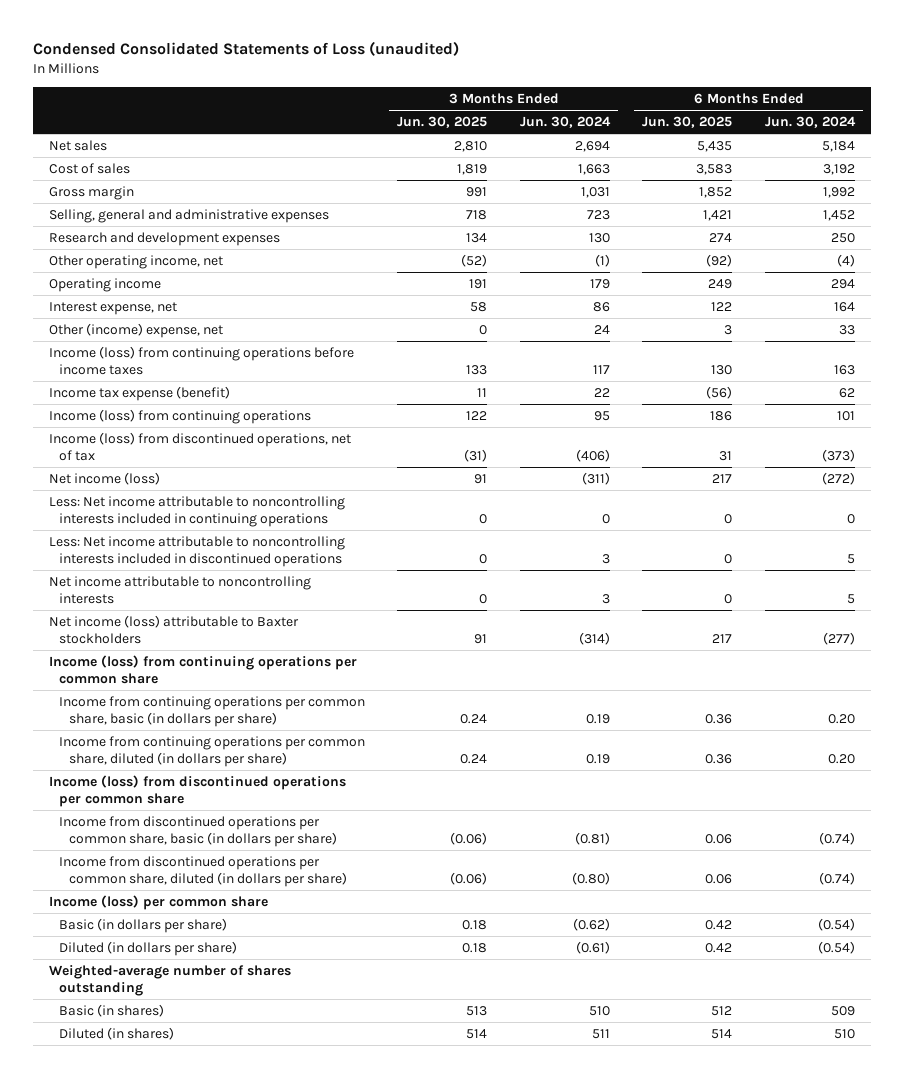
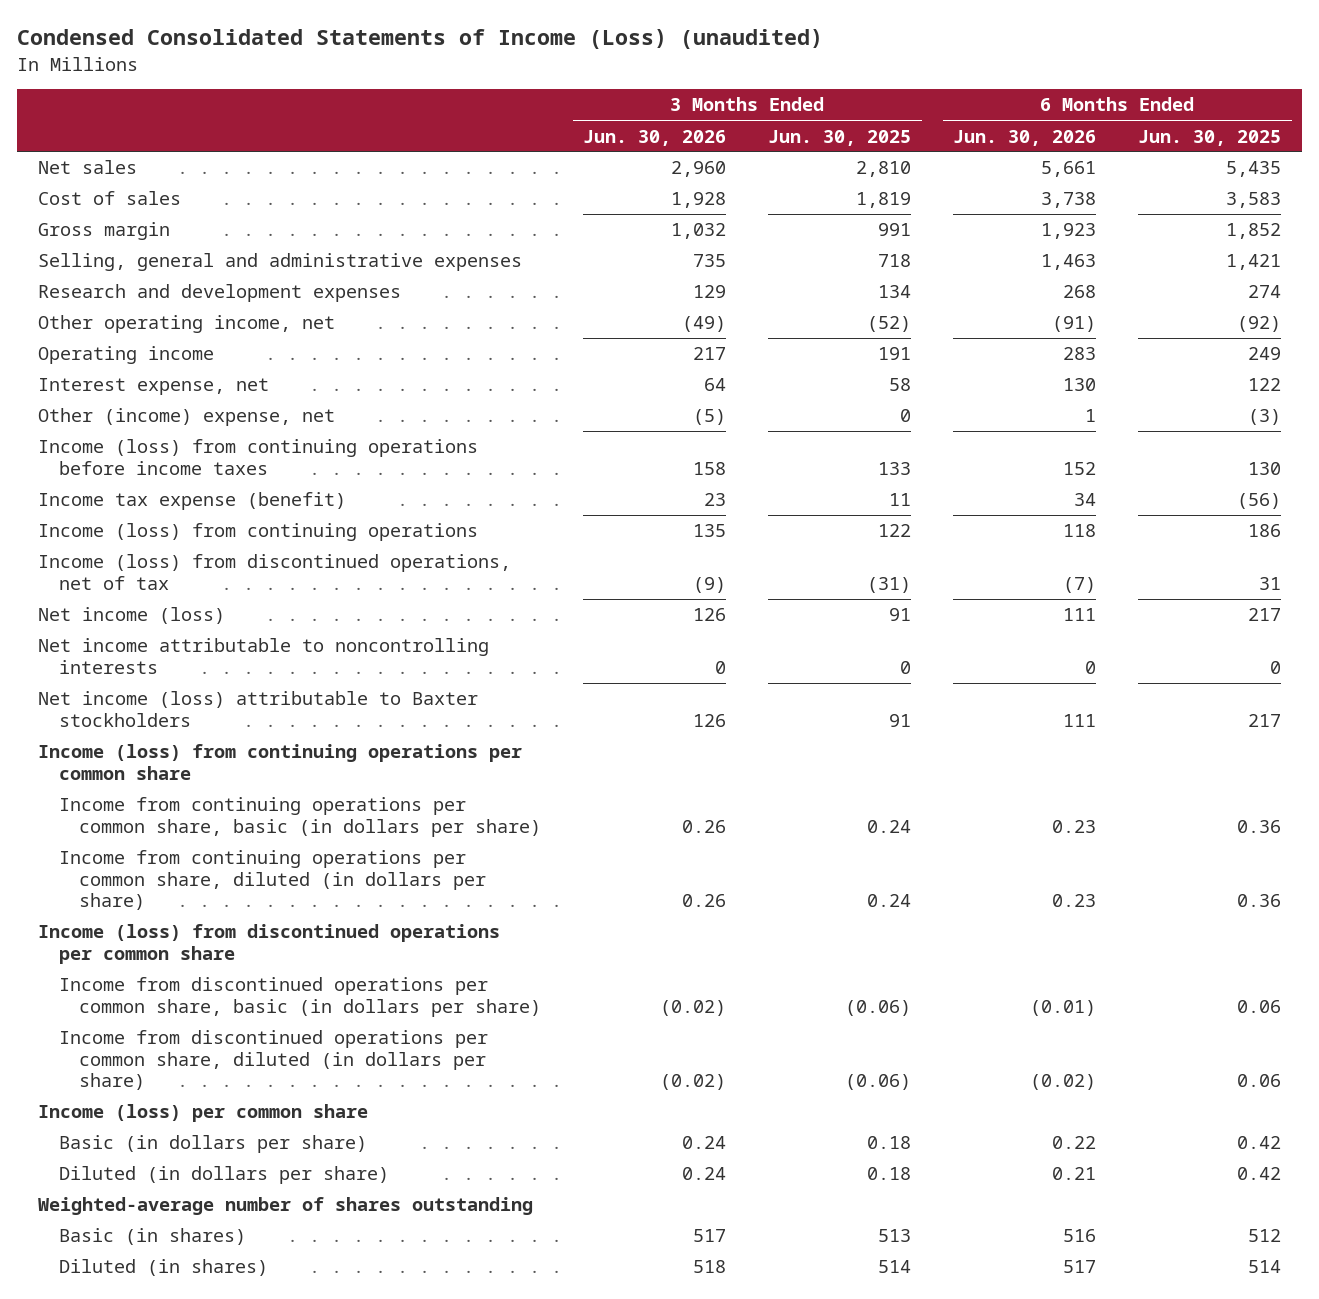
- Condensed Consolidated Statements of Loss (unaudited)
+ Condensed Consolidated Statements of Income (Loss) (unaudited)
- | 3 Months Ended Jun. 30, 2025 | 3 Months Ended Jun. 30, 2024 | 6 Months Ended Jun. 30, 2025 | 6 Months Ended Jun. 30, 2024
+ | 3 Months Ended Jun. 30, 2026 | 3 Months Ended Jun. 30, 2025 | 6 Months Ended Jun. 30, 2026 | 6 Months Ended Jun. 30, 2025
- Other (income) expense, net | 0 | 24 | 3 | 33
+ Other (income) expense, net | (5) | 0 | 1 | (3)
- Less: Net income attributable to noncontrolling interests included in continuing operations | 0 | 0 | 0 | 0
- Less: Net income attributable to noncontrolling interests included in discontinued operations | 0 | 3 | 0 | 5

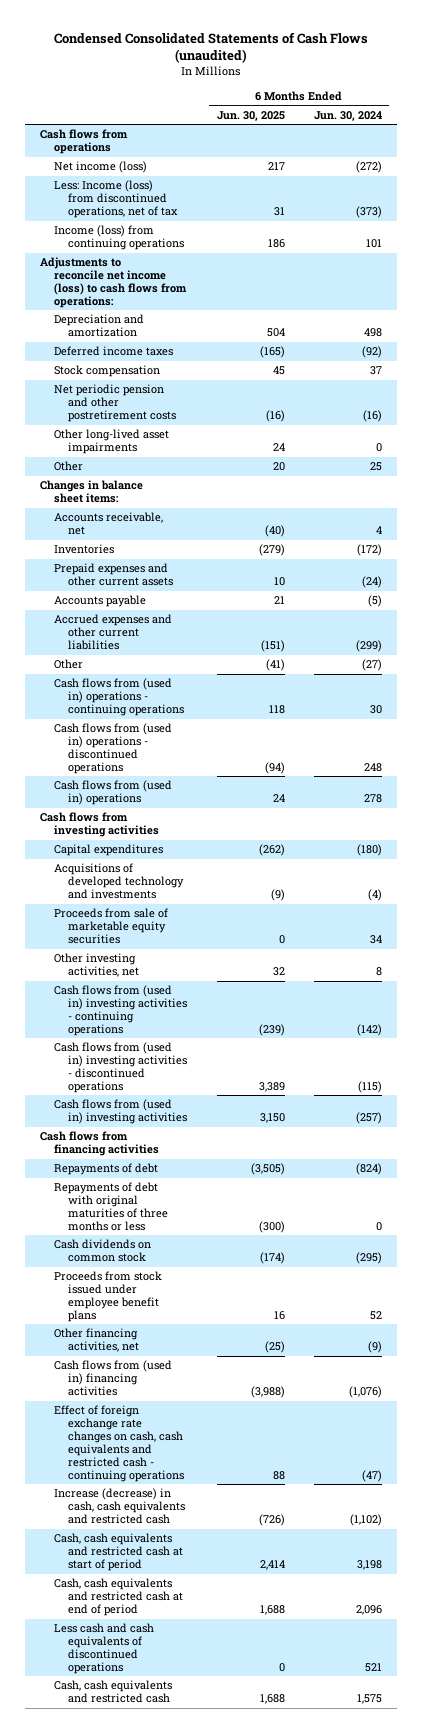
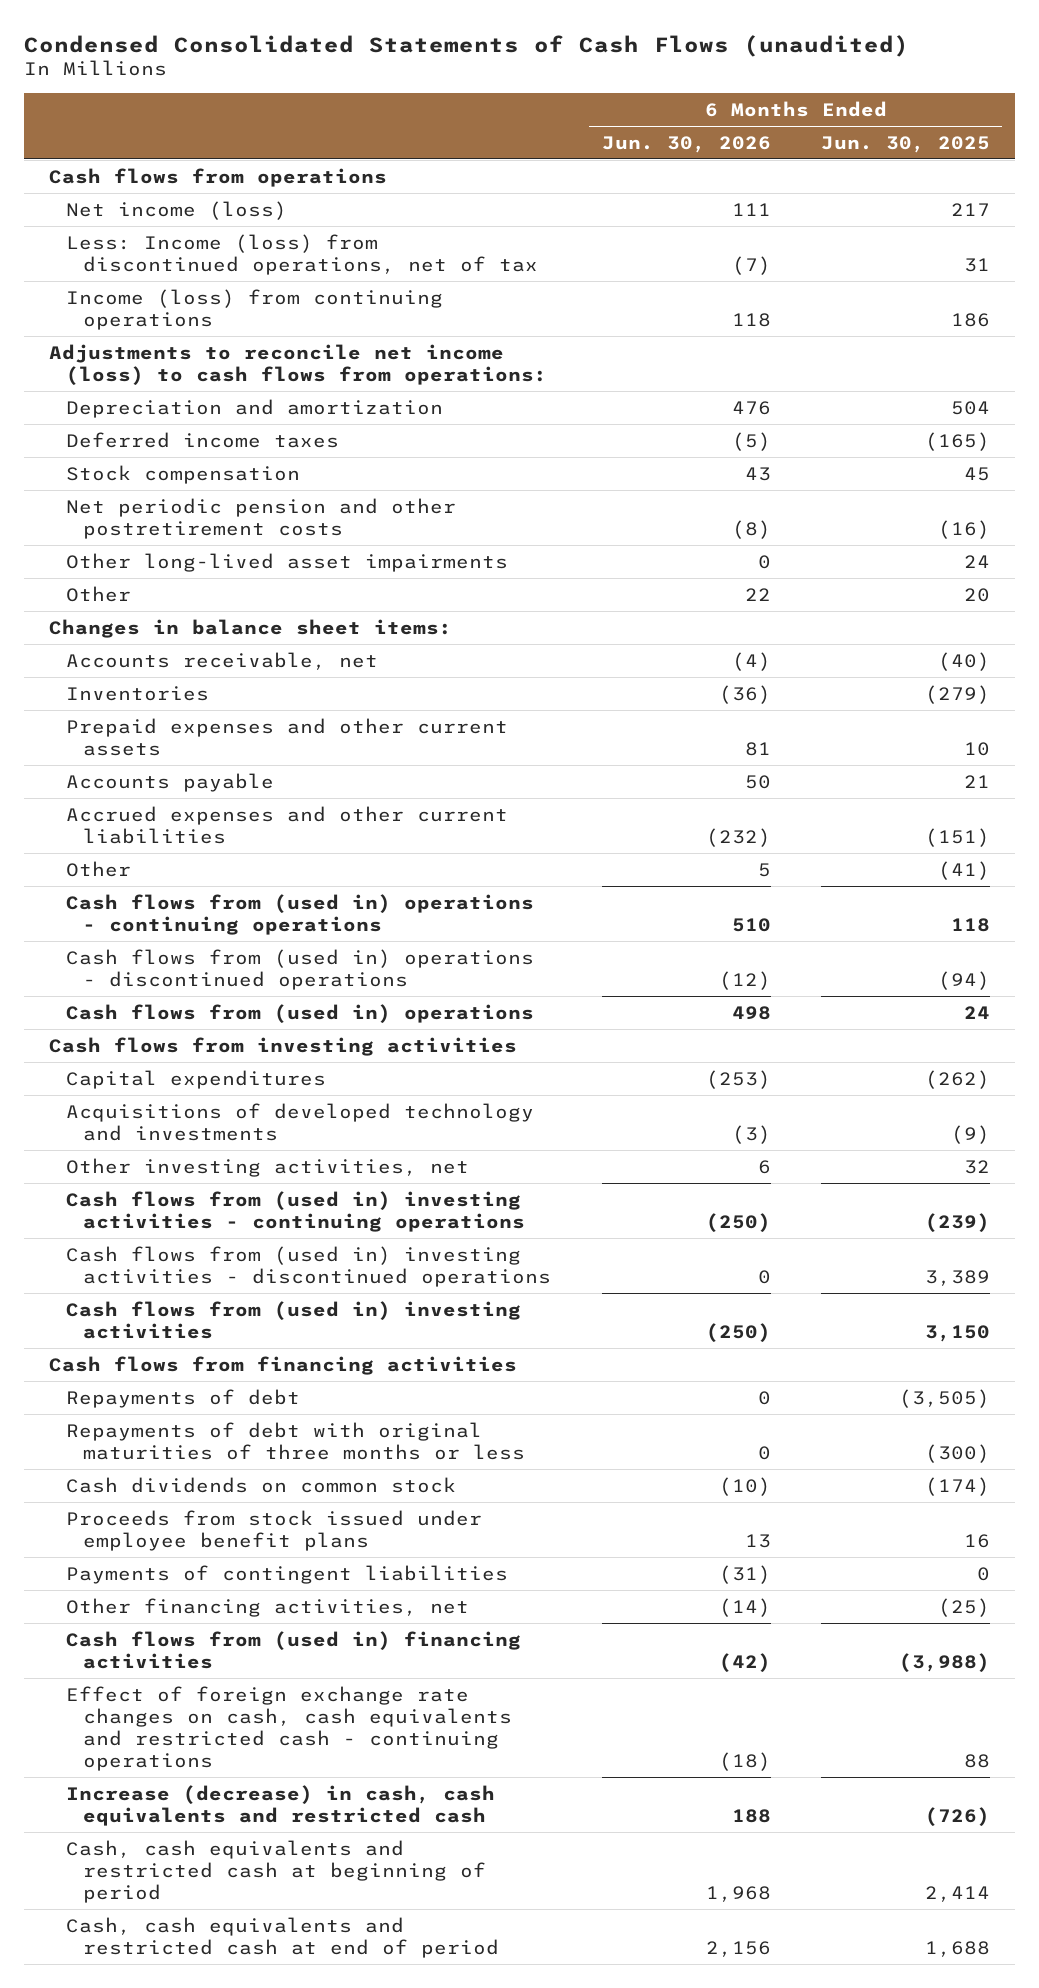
- | 6 Months Ended Jun. 30, 2025 | 6 Months Ended Jun. 30, 2024
+ | 6 Months Ended Jun. 30, 2026 | 6 Months Ended Jun. 30, 2025
- Proceeds from sale of marketable equity securities | 0 | 34
+ Payments of contingent liabilities | (31) | 0
- Cash, cash equivalents and restricted cash at start of period | 2,414 | 3,198
+ Cash, cash equivalents and restricted cash at beginning of period | 1,968 | 2,414
- Less cash and cash equivalents of discontinued operations | 0 | 521
- Cash, cash equivalents and restricted cash | 1,688 | 1,575

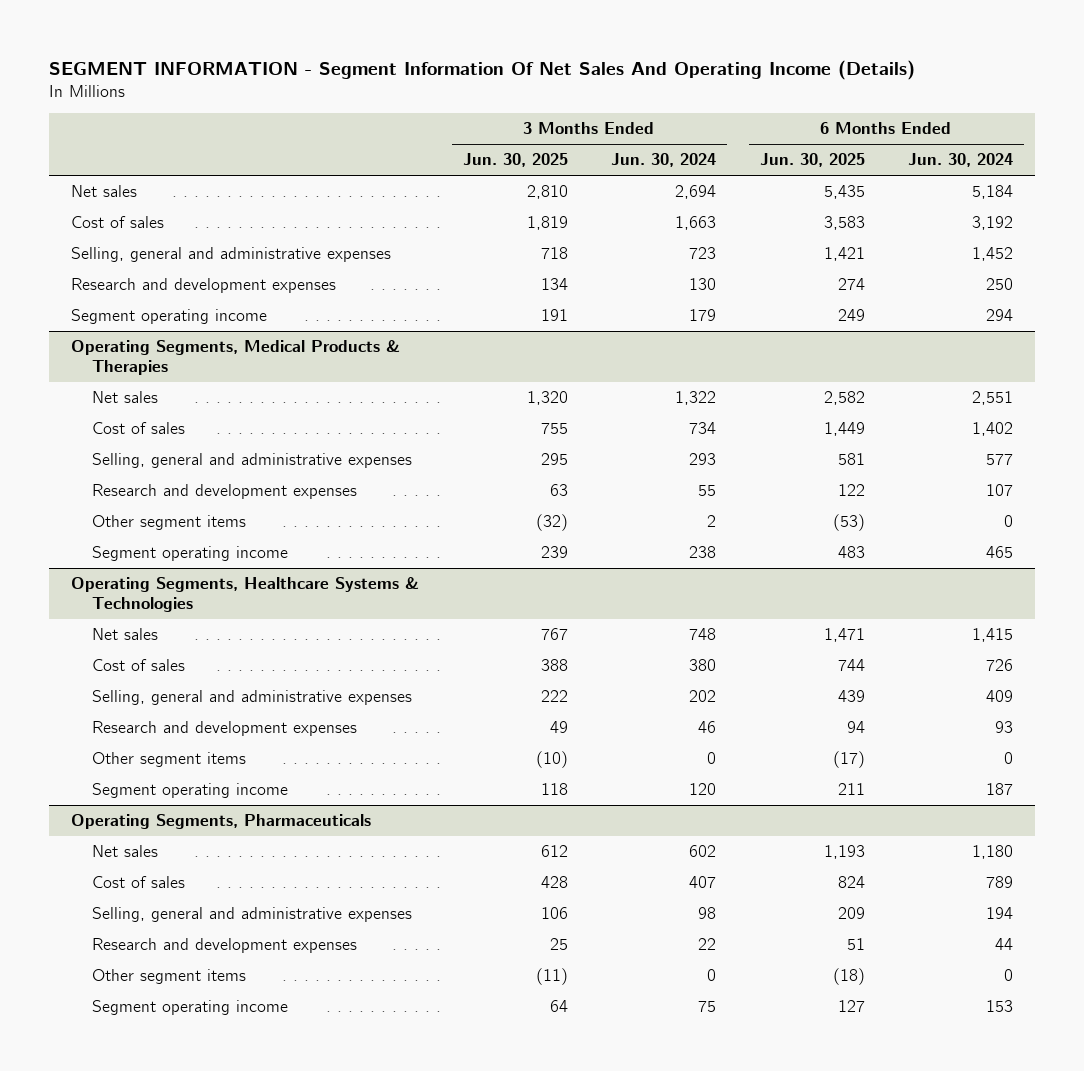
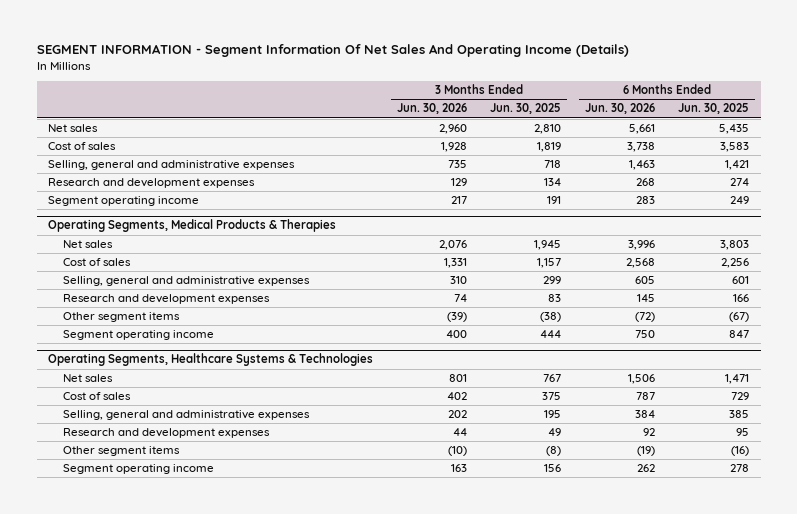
- | 3 Months Ended Jun. 30, 2025 | 3 Months Ended Jun. 30, 2024 | 6 Months Ended Jun. 30, 2025 | 6 Months Ended Jun. 30, 2024
+ | 3 Months Ended Jun. 30, 2026 | 3 Months Ended Jun. 30, 2025 | 6 Months Ended Jun. 30, 2026 | 6 Months Ended Jun. 30, 2025
@ Operating Segments, Medical Products & Therapies
- Net sales | 1,320 | 1,322 | 2,582 | 2,551
- Cost of sales | 755 | 734 | 1,449 | 1,402
- Selling, general and administrative expenses | 295 | 293 | 581 | 577
- Research and development expenses | 63 | 55 | 122 | 107
- Other segment items | (32) | 2 | (53) | 0
- Segment operating income | 239 | 238 | 483 | 465
+ Net sales | 2,076 | 1,945 | 3,996 | 3,803
+ Cost of sales | 1,331 | 1,157 | 2,568 | 2,256
+ Selling, general and administrative expenses | 310 | 299 | 605 | 601
+ Research and development expenses | 74 | 83 | 145 | 166
+ Other segment items | (39) | (38) | (72) | (67)
+ Segment operating income | 400 | 444 | 750 | 847
@ Operating Segments, Healthcare Systems & Technologies
- Cost of sales | 388 | 380 | 744 | 726
- Selling, general and administrative expenses | 222 | 202 | 439 | 409
- Research and development expenses | 49 | 46 | 94 | 93
- Other segment items | (10) | 0 | (17) | 0
- Segment operating income | 118 | 120 | 211 | 187
- Operating Segments, Pharmaceuticals
- Net sales | 612 | 602 | 1,193 | 1,180
- Cost of sales | 428 | 407 | 824 | 789
- Selling, general and administrative expenses | 106 | 98 | 209 | 194
- Research and development expenses | 25 | 22 | 51 | 44
- Other segment items | (11) | 0 | (18) | 0
- Segment operating income | 64 | 75 | 127 | 153
@ Operating Segments, Healthcare Systems & Technologies
+ Cost of sales | 402 | 375 | 787 | 729
+ Selling, general and administrative expenses | 202 | 195 | 384 | 385
+ Research and development expenses | 44 | 49 | 92 | 95
+ Other segment items | (10) | (8) | (19) | (16)
+ Segment operating income | 163 | 156 | 262 | 278

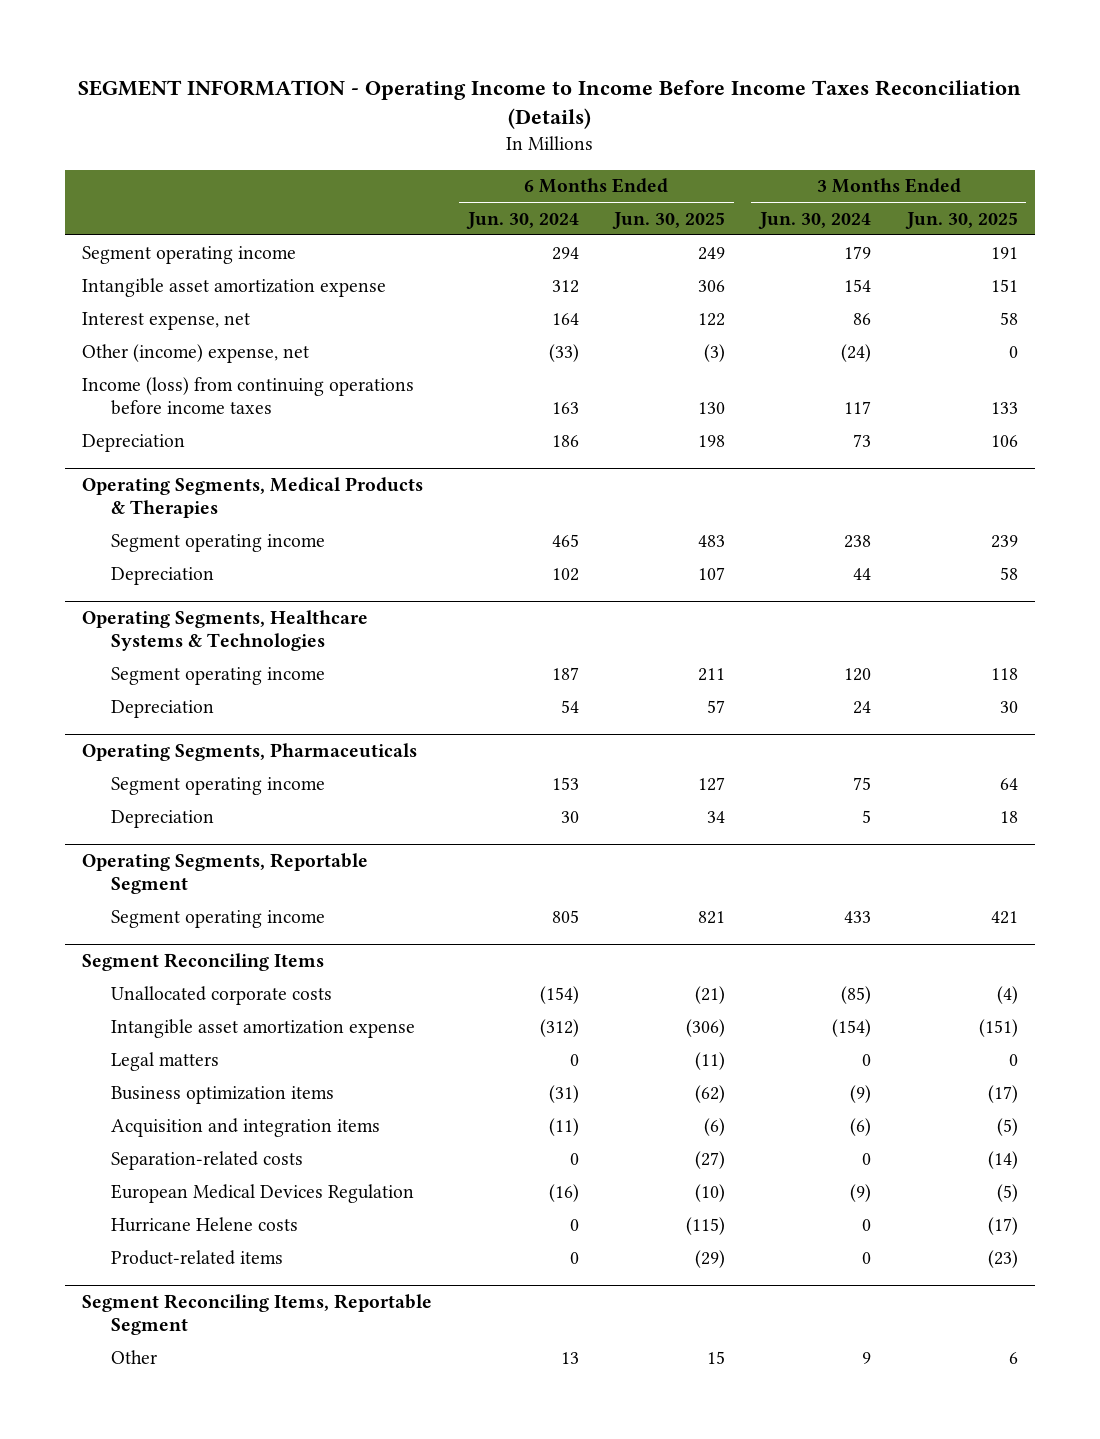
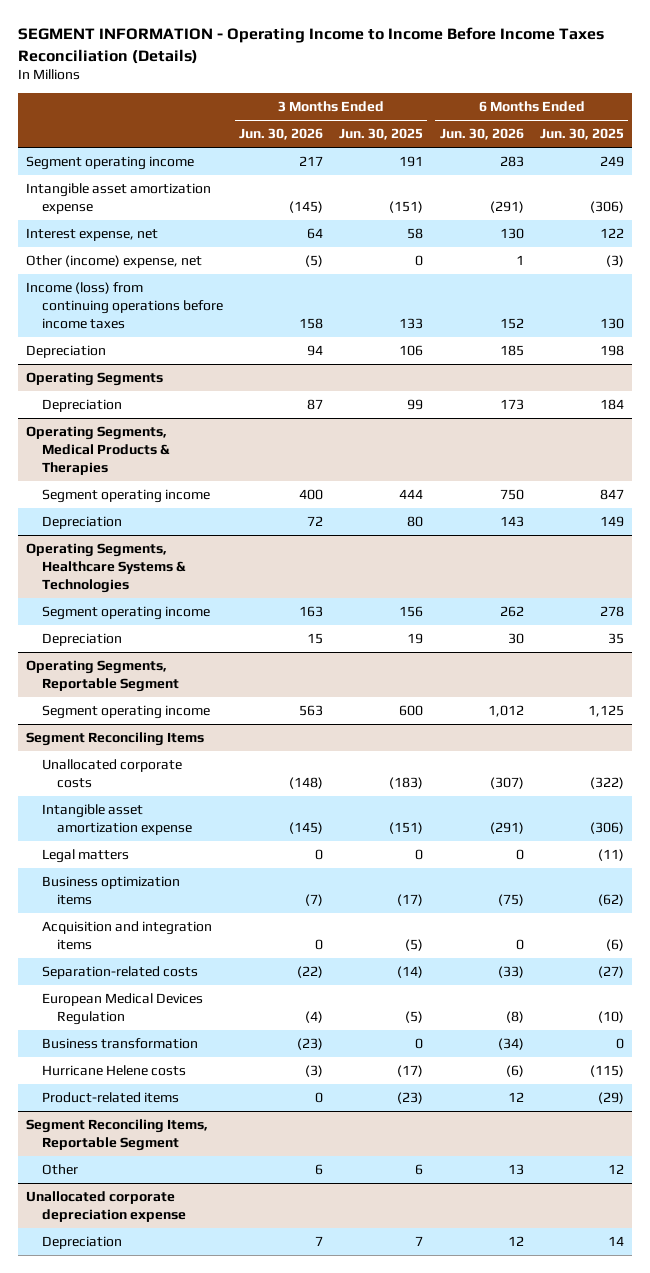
- | 6 Months Ended Jun. 30, 2024 | 6 Months Ended Jun. 30, 2025 | 3 Months Ended Jun. 30, 2024 | 3 Months Ended Jun. 30, 2025
+ | 3 Months Ended Jun. 30, 2026 | 3 Months Ended Jun. 30, 2025 | 6 Months Ended Jun. 30, 2026 | 6 Months Ended Jun. 30, 2025
- Intangible asset amortization expense | 312 | 306 | 154 | 151
+ Intangible asset amortization expense | (145) | (151) | (291) | (306)
+ Operating Segments
+ Depreciation | 87 | 99 | 173 | 184
@ Operating Segments, Medical Products & Therapies
- Segment operating income | 465 | 483 | 238 | 239
- Depreciation | 102 | 107 | 44 | 58
+ Segment operating income | 400 | 444 | 750 | 847
+ Depreciation | 72 | 80 | 143 | 149
@ Operating Segments, Healthcare Systems & Technologies
- Segment operating income | 187 | 211 | 120 | 118
- Depreciation | 54 | 57 | 24 | 30
- Operating Segments, Pharmaceuticals
- Segment operating income | 153 | 127 | 75 | 64
- Depreciation | 30 | 34 | 5 | 18
@ Operating Segments, Healthcare Systems & Technologies
+ Segment operating income | 163 | 156 | 262 | 278
+ Depreciation | 15 | 19 | 30 | 35
@ Operating Segments, Reportable Segment
- Segment operating income | 805 | 821 | 433 | 421
+ Segment operating income | 563 | 600 | 1,012 | 1,125
@ Segment Reconciling Items
- Unallocated corporate costs | (154) | (21) | (85) | (4)
+ Unallocated corporate costs | (148) | (183) | (307) | (322)
+ Business transformation | (23) | 0 | (34) | 0
@ Segment Reconciling Items, Reportable Segment
- Other | 13 | 15 | 9 | 6
+ Other | 6 | 6 | 13 | 12
+ Unallocated corporate depreciation expense
+ Depreciation | 7 | 7 | 12 | 14

